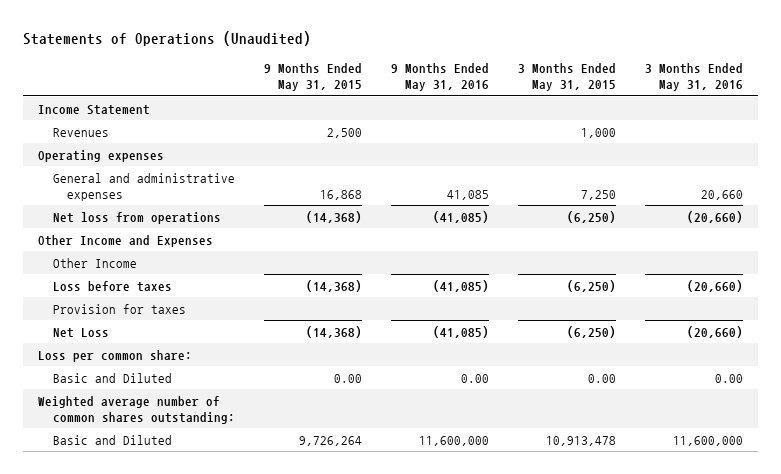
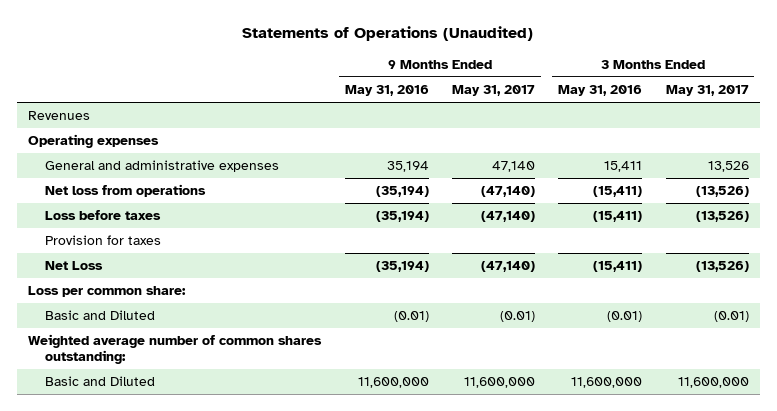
- | 9 Months Ended May 31, 2015 | 9 Months Ended May 31, 2016 | 3 Months Ended May 31, 2015 | 3 Months Ended May 31, 2016
+ | 9 Months Ended May 31, 2016 | 9 Months Ended May 31, 2017 | 3 Months Ended May 31, 2016 | 3 Months Ended May 31, 2017
- Income Statement
- General and administrative expenses | 16,868 | 41,085 | 7,250 | 20,660
- Net loss from operations | (14,368) | (41,085) | (6,250) | (20,660)
- Other Income and Expenses
- Other Income
- Loss before taxes | (14,368) | (41,085) | (6,250) | (20,660)
+ General and administrative expenses | 35,194 | 47,140 | 15,411 | 13,526
+ Net loss from operations | (35,194) | (47,140) | (15,411) | (13,526)
+ Loss before taxes | (35,194) | (47,140) | (15,411) | (13,526)
- Net Loss | (14,368) | (41,085) | (6,250) | (20,660)
+ Net Loss | (35,194) | (47,140) | (15,411) | (13,526)
- Basic and Diluted | 0.00 | 0.00 | 0.00 | 0.00
+ Basic and Diluted | (0.01) | (0.01) | (0.01) | (0.01)

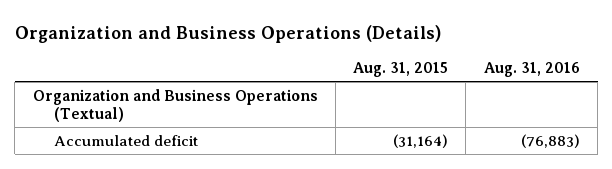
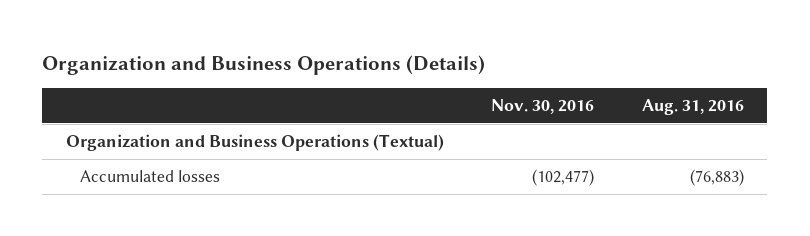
- | Aug. 31, 2015 | Aug. 31, 2016
+ | Nov. 30, 2016 | Aug. 31, 2016
- Accumulated deficit | (31,164) | (76,883)
+ Accumulated losses | (102,477) | (76,883)

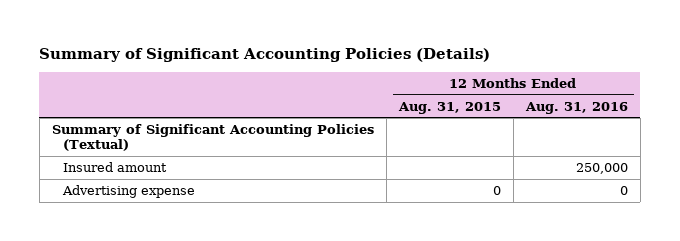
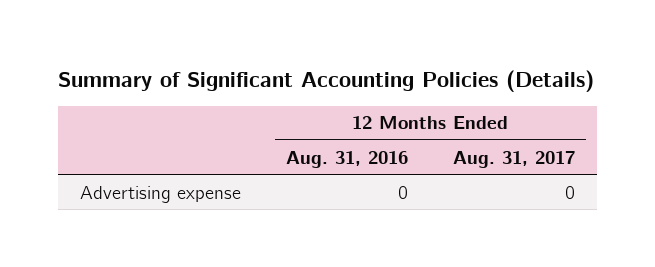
- | 12 Months Ended Aug. 31, 2015 | 12 Months Ended Aug. 31, 2016
+ | 12 Months Ended Aug. 31, 2016 | 12 Months Ended Aug. 31, 2017
- Summary of Significant Accounting Policies (Textual)
- Insured amount | | 250,000

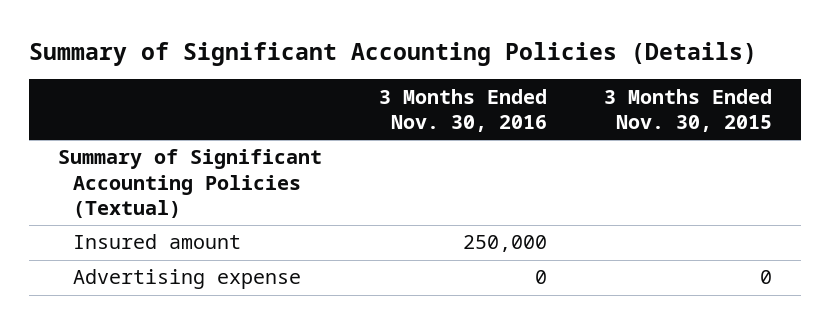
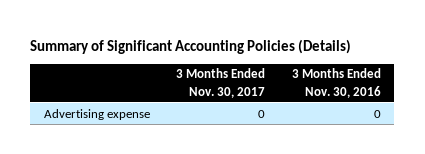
- | 3 Months Ended Nov. 30, 2016 | 3 Months Ended Nov. 30, 2015
+ | 3 Months Ended Nov. 30, 2017 | 3 Months Ended Nov. 30, 2016
- Summary of Significant Accounting Policies (Textual)
- Insured amount | 250,000 |

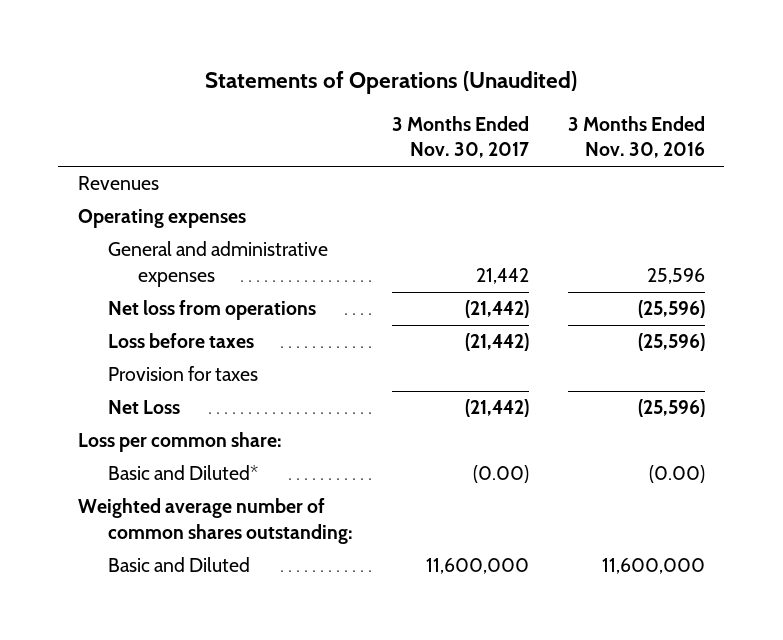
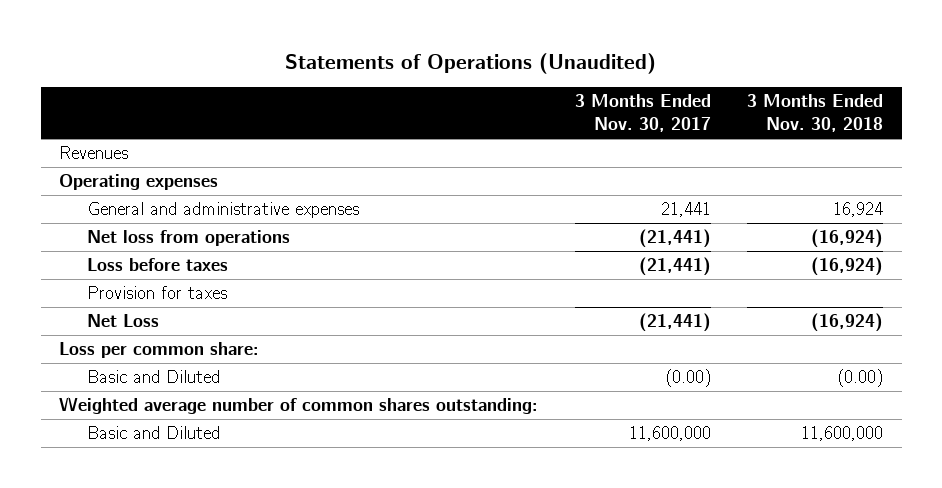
- | 3 Months Ended Nov. 30, 2017 | 3 Months Ended Nov. 30, 2016
+ | 3 Months Ended Nov. 30, 2017 | 3 Months Ended Nov. 30, 2018
- General and administrative expenses | 21,442 | 25,596
- Net loss from operations | (21,442) | (25,596)
- Loss before taxes | (21,442) | (25,596)
+ General and administrative expenses | 21,441 | 16,924
+ Net loss from operations | (21,441) | (16,924)
+ Loss before taxes | (21,441) | (16,924)
- Net Loss | (21,442) | (25,596)
+ Net Loss | (21,441) | (16,924)
- Basic and Diluted* | (0.00) | (0.00)
+ Basic and Diluted | (0.00) | (0.00)

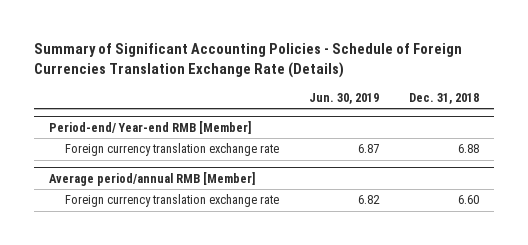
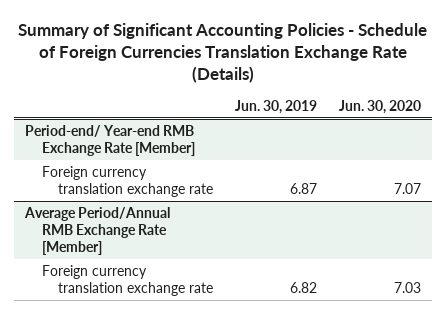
- | Jun. 30, 2019 | Dec. 31, 2018
+ | Jun. 30, 2019 | Jun. 30, 2020
- Period-end/ Year-end RMB [Member]
+ Period-end/ Year-end RMB Exchange Rate [Member]
- Average period/annual RMB [Member]
+ Average Period/Annual RMB Exchange Rate [Member]

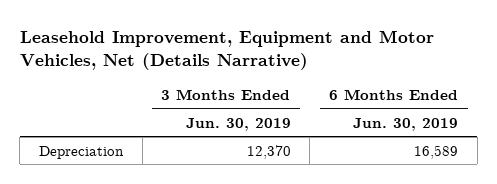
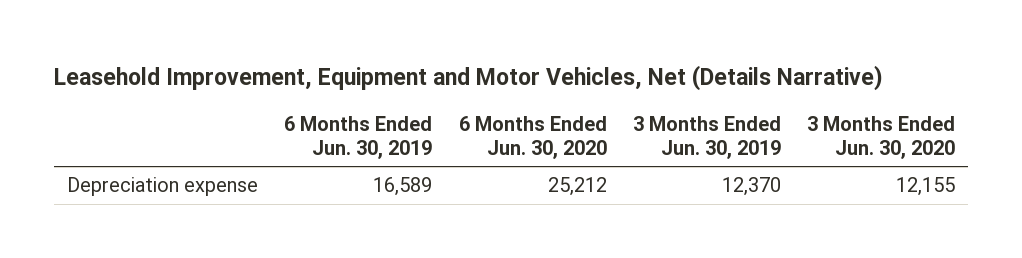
- | 3 Months Ended Jun. 30, 2019 | 6 Months Ended Jun. 30, 2019
+ | 6 Months Ended Jun. 30, 2019 | 6 Months Ended Jun. 30, 2020 | 3 Months Ended Jun. 30, 2019 | 3 Months Ended Jun. 30, 2020
- Depreciation | 12,370 | 16,589
+ Depreciation expense | 16,589 | 25,212 | 12,370 | 12,155

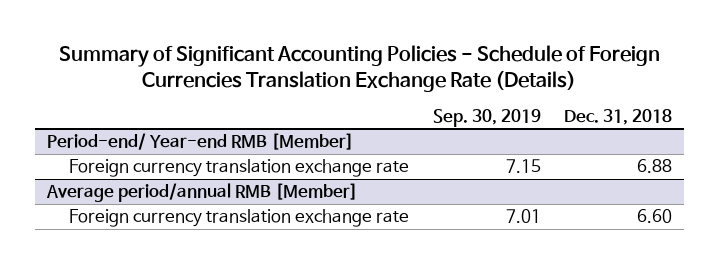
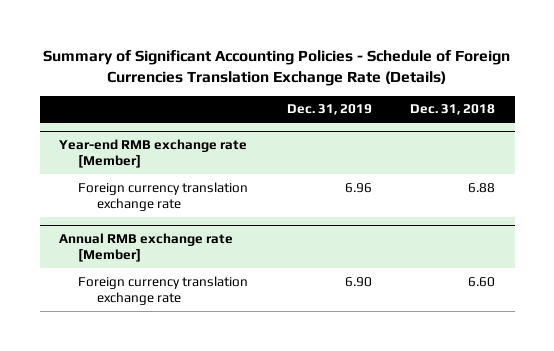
- | Sep. 30, 2019 | Dec. 31, 2018
+ | Dec. 31, 2019 | Dec. 31, 2018
- Period-end/ Year-end RMB [Member]
+ Year-end RMB exchange rate [Member]
- Average period/annual RMB [Member]
+ Annual RMB exchange rate [Member]

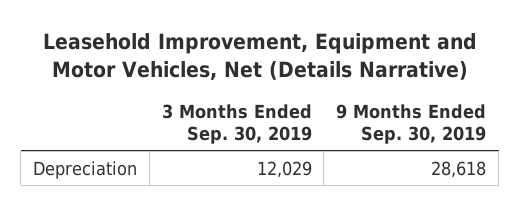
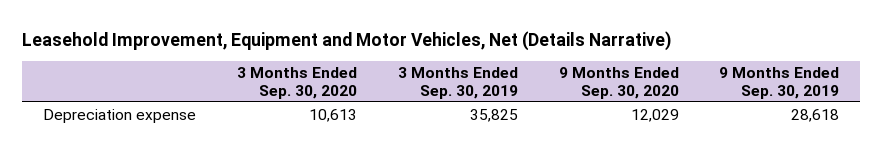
- | 3 Months Ended Sep. 30, 2019 | 9 Months Ended Sep. 30, 2019
+ | 3 Months Ended Sep. 30, 2020 | 3 Months Ended Sep. 30, 2019 | 9 Months Ended Sep. 30, 2020 | 9 Months Ended Sep. 30, 2019
- Depreciation | 12,029 | 28,618
+ Depreciation expense | 10,613 | 35,825 | 12,029 | 28,618

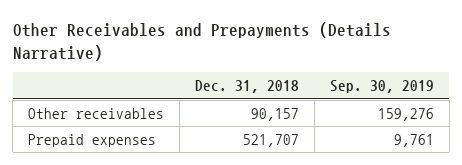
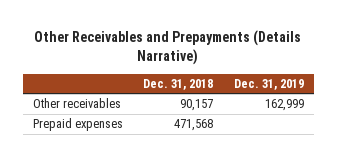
- | Dec. 31, 2018 | Sep. 30, 2019
+ | Dec. 31, 2018 | Dec. 31, 2019
- Prepaid expenses | 521,707 | 9,761
+ Prepaid expenses | 471,568 |

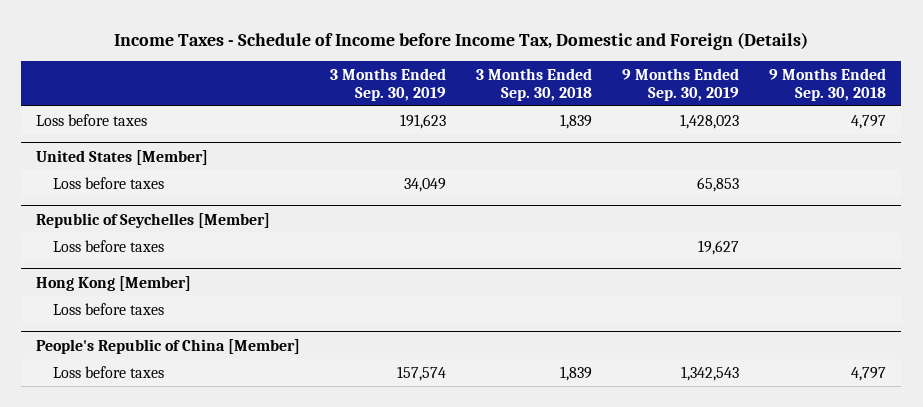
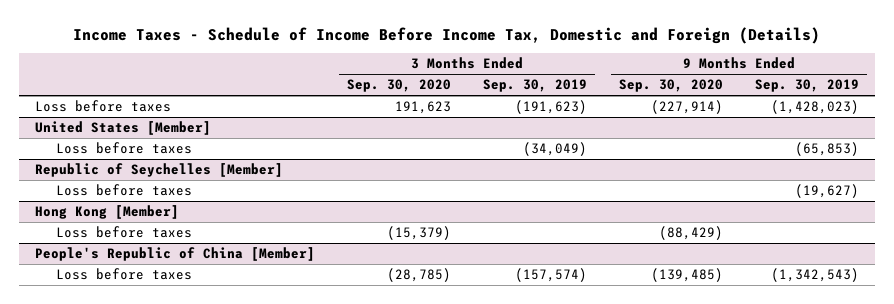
- Income Taxes - Schedule of Income before Income Tax, Domestic and Foreign (Details)
+ Income Taxes - Schedule of Income Before Income Tax, Domestic and Foreign (Details)
- | 3 Months Ended Sep. 30, 2019 | 3 Months Ended Sep. 30, 2018 | 9 Months Ended Sep. 30, 2019 | 9 Months Ended Sep. 30, 2018
+ | 3 Months Ended Sep. 30, 2020 | 3 Months Ended Sep. 30, 2019 | 9 Months Ended Sep. 30, 2020 | 9 Months Ended Sep. 30, 2019
- Loss before taxes | 191,623 | 1,839 | 1,428,023 | 4,797
+ Loss before taxes | 191,623 | (191,623) | (227,914) | (1,428,023)
@ United States [Member]
- Loss before taxes | 34,049 | | 65,853 |
+ Loss before taxes | | (34,049) | | (65,853)
@ Republic of Seychelles [Member]
- Loss before taxes | | | 19,627 |
+ Loss before taxes | | | | (19,627)
@ People's Republic of China [Member]
- Loss before taxes | 157,574 | 1,839 | 1,342,543 | 4,797
+ Loss before taxes | (28,785) | (157,574) | (139,485) | (1,342,543)

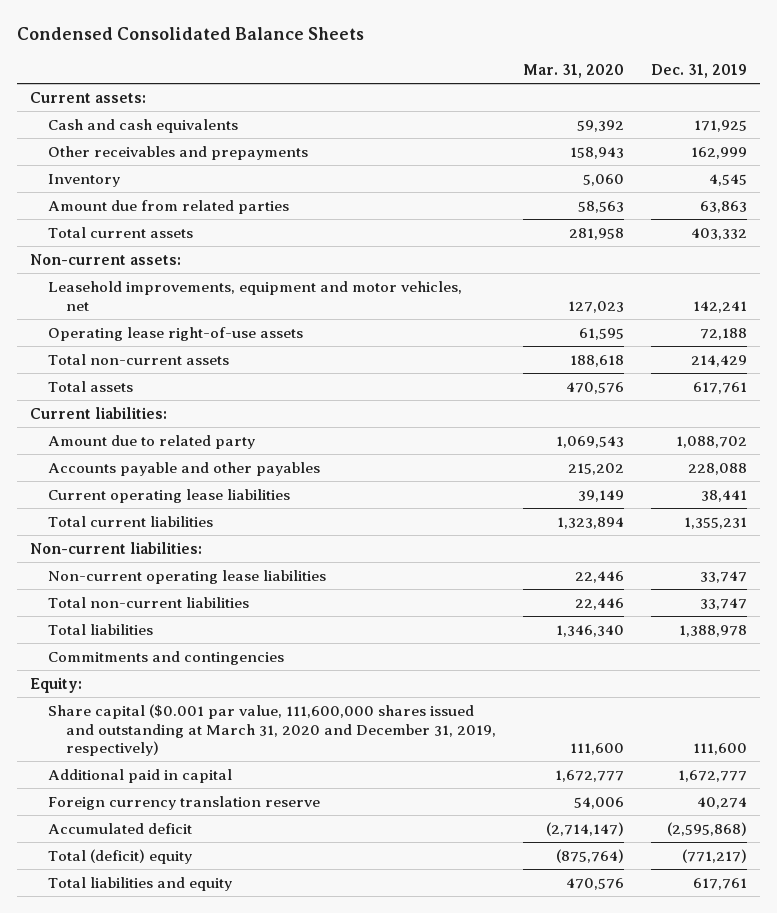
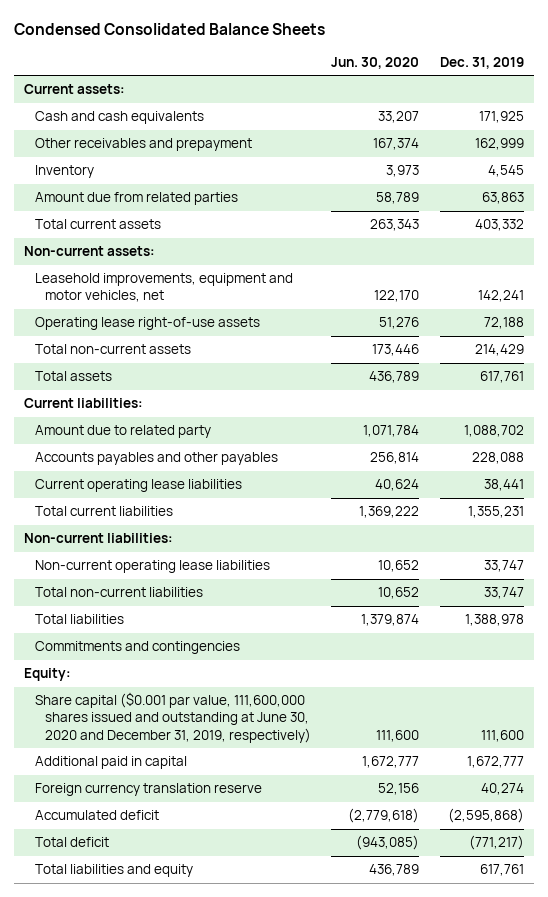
- | Mar. 31, 2020 | Dec. 31, 2019
+ | Jun. 30, 2020 | Dec. 31, 2019
- Other receivables and prepayments | 158,943 | 162,999
+ Other receivables and prepayment | 167,374 | 162,999
- Accounts payable and other payables | 215,202 | 228,088
+ Accounts payables and other payables | 256,814 | 228,088
- Share capital ($0.001 par value, 111,600,000 shares issued and outstanding at March 31, 2020 and December 31, 2019, respectively) | 111,600 | 111,600
+ Share capital ($0.001 par value, 111,600,000 shares issued and outstanding at June 30, 2020 and December 31, 2019, respectively) | 111,600 | 111,600
- Total (deficit) equity | (875,764) | (771,217)
+ Total deficit | (943,085) | (771,217)

